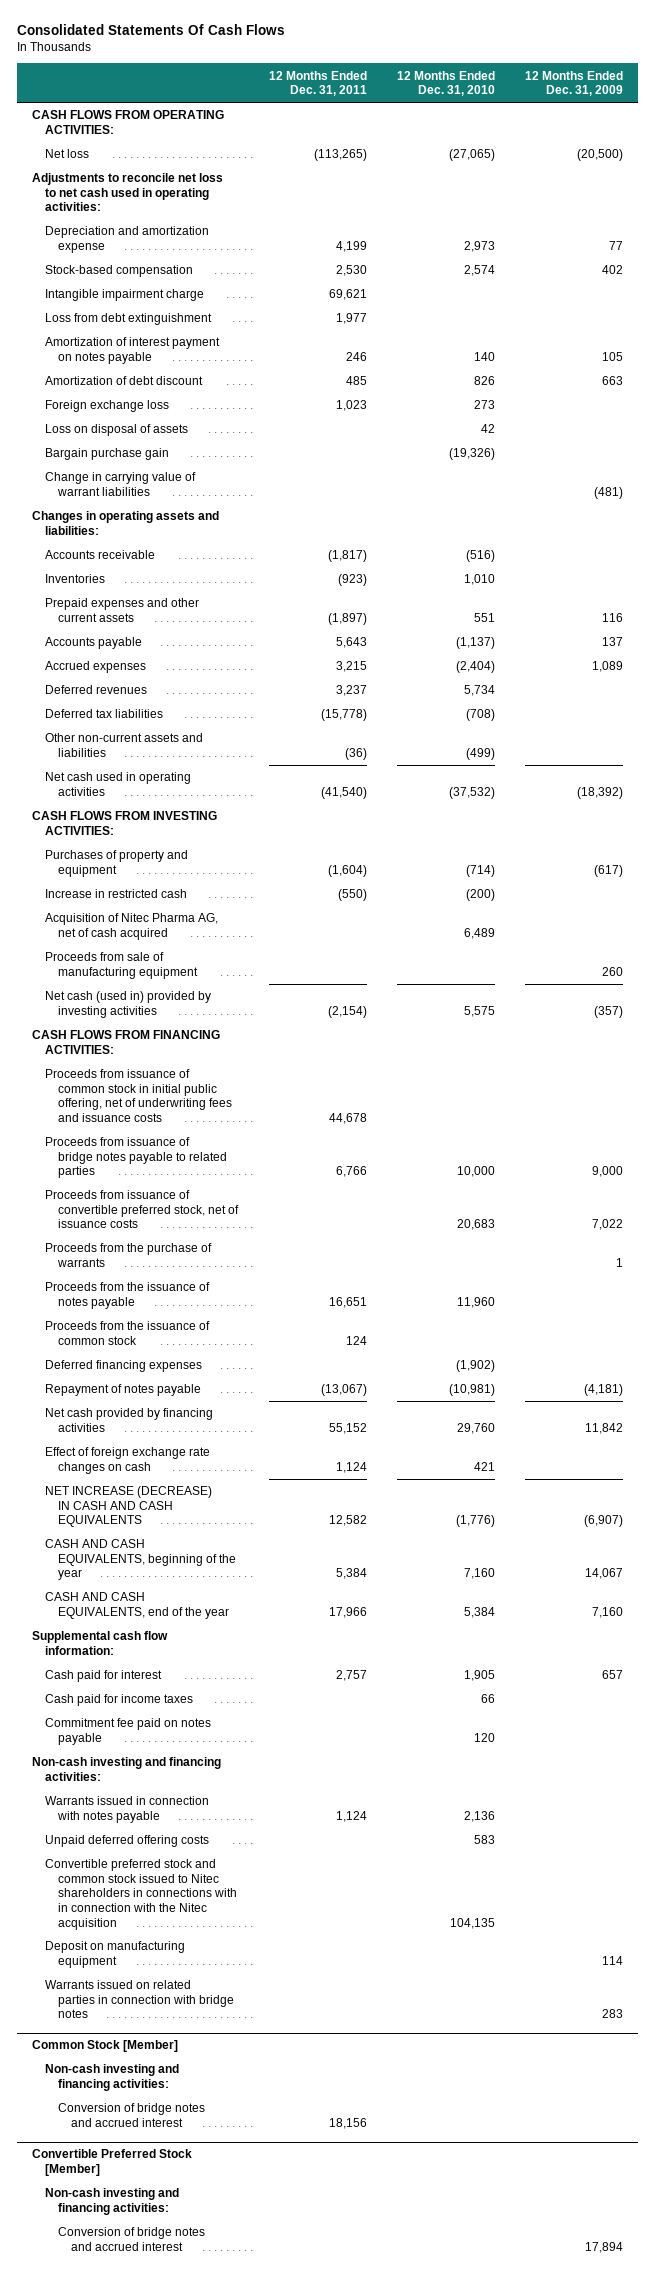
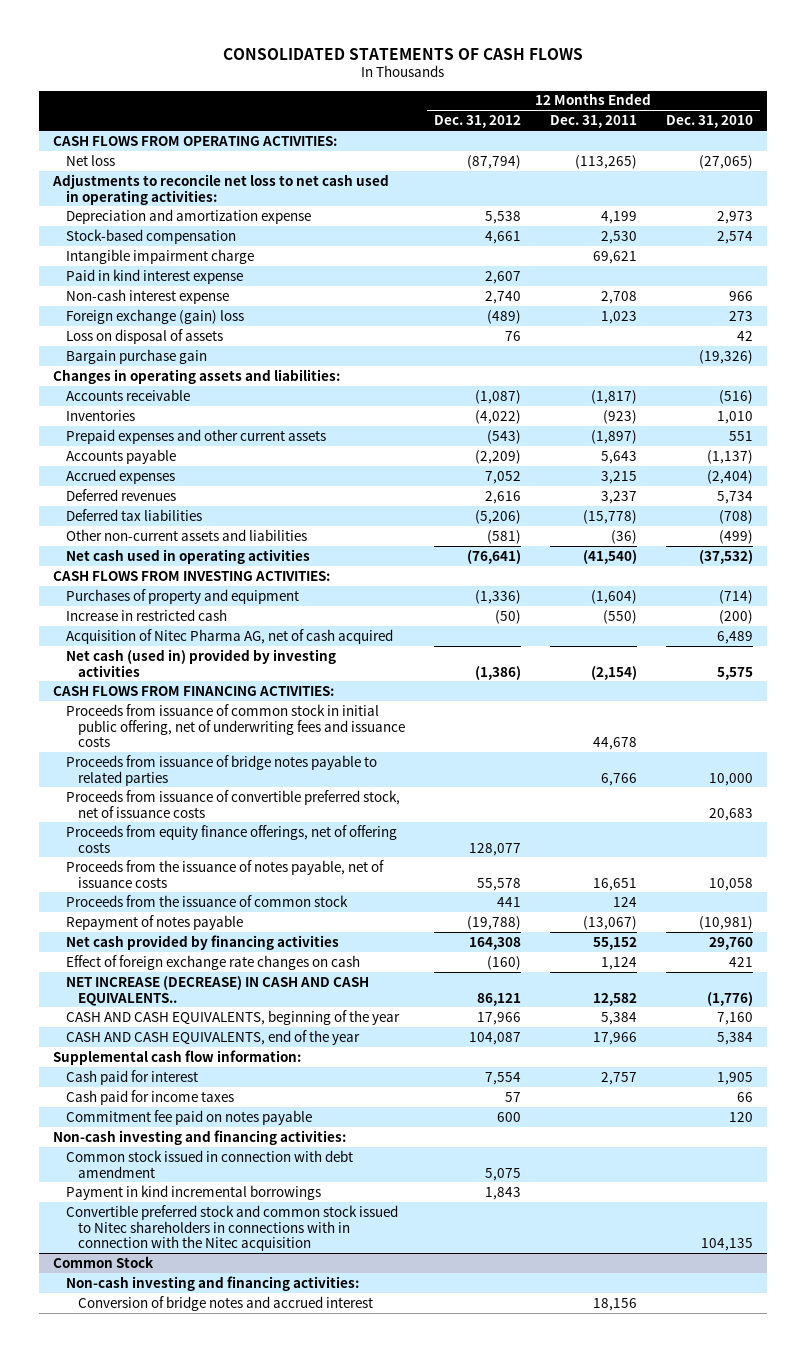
- Consolidated Statements Of Cash Flows
+ CONSOLIDATED STATEMENTS OF CASH FLOWS
- | 12 Months Ended Dec. 31, 2011 | 12 Months Ended Dec. 31, 2010 | 12 Months Ended Dec. 31, 2009
+ | 12 Months Ended Dec. 31, 2012 | 12 Months Ended Dec. 31, 2011 | 12 Months Ended Dec. 31, 2010
- Loss from debt extinguishment | 1,977 | |
- Amortization of interest payment on notes payable | 246 | 140 | 105
- Amortization of debt discount | 485 | 826 | 663
- Foreign exchange loss | 1,023 | 273 |
+ Paid in kind interest expense | 2,607 | |
+ Non-cash interest expense | 2,740 | 2,708 | 966
+ Foreign exchange (gain) loss | (489) | 1,023 | 273
- Change in carrying value of warrant liabilities | | | (481)
- Proceeds from sale of manufacturing equipment | | | 260
- Proceeds from the purchase of warrants | | | 1
- Proceeds from the issuance of notes payable | 16,651 | 11,960 |
+ Proceeds from equity finance offerings, net of offering costs | 128,077 | |
+ Proceeds from the issuance of notes payable, net of issuance costs | 55,578 | 16,651 | 10,058
- Deferred financing expenses | | (1,902) |
- NET INCREASE (DECREASE) IN CASH AND CASH EQUIVALENTS | 12,582 | (1,776) | (6,907)
+ NET INCREASE (DECREASE) IN CASH AND CASH EQUIVALENTS.. | 86,121 | 12,582 | (1,776)
- Warrants issued in connection with notes payable | 1,124 | 2,136 |
- Unpaid deferred offering costs | | 583 |
+ Common stock issued in connection with debt amendment | 5,075 | |
+ Payment in kind incremental borrowings | 1,843 | |
- Deposit on manufacturing equipment | | | 114
- Warrants issued on related parties in connection with bridge notes | | | 283
- Common Stock [Member]
+ Common Stock
- Convertible Preferred Stock [Member]
- Non-cash investing and financing activities:
- Conversion of bridge notes and accrued interest | | | 17,894

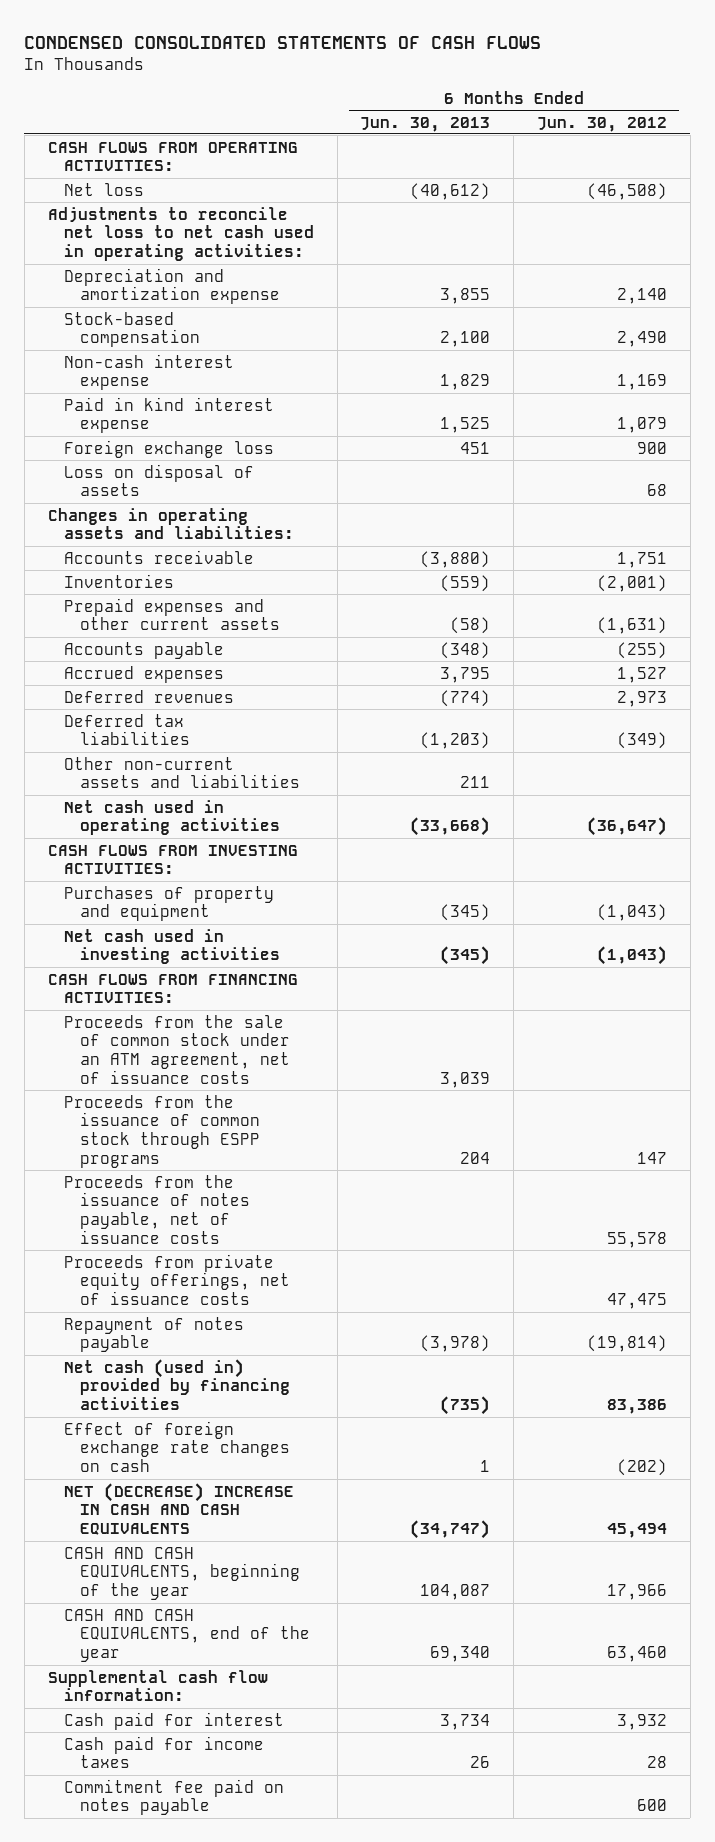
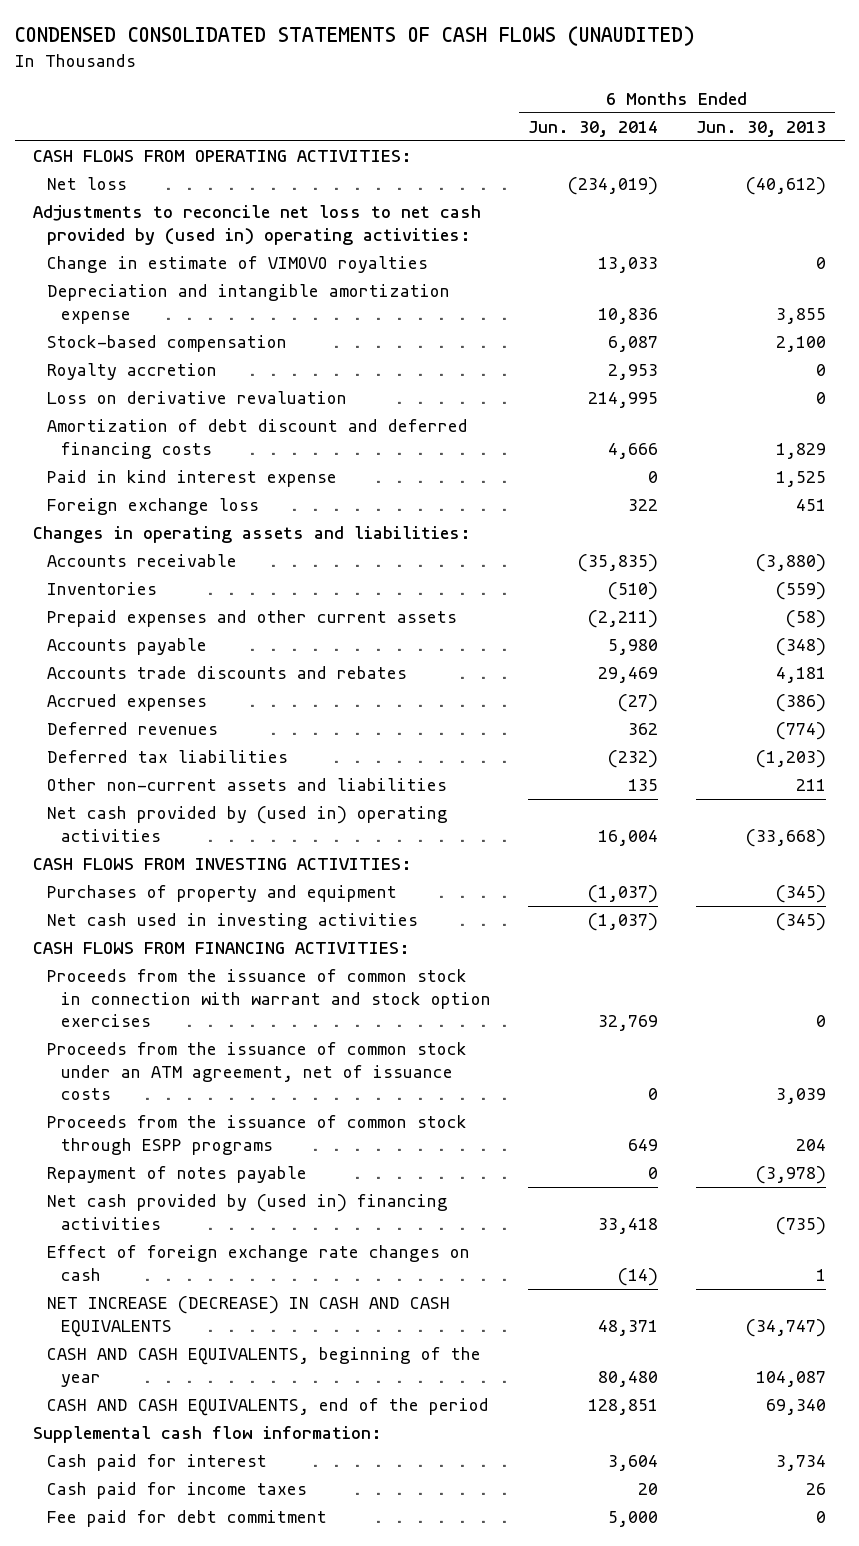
- CONDENSED CONSOLIDATED STATEMENTS OF CASH FLOWS
+ CONDENSED CONSOLIDATED STATEMENTS OF CASH FLOWS (UNAUDITED)
- | 6 Months Ended Jun. 30, 2013 | 6 Months Ended Jun. 30, 2012
+ | 6 Months Ended Jun. 30, 2014 | 6 Months Ended Jun. 30, 2013
- Adjustments to reconcile net loss to net cash used in operating activities:
- Depreciation and amortization expense | 3,855 | 2,140
+ Adjustments to reconcile net loss to net cash provided by (used in) operating activities:
+ Change in estimate of VIMOVO royalties | 13,033 | 0
+ Depreciation and intangible amortization expense | 10,836 | 3,855
- Non-cash interest expense | 1,829 | 1,169
+ Royalty accretion | 2,953 | 0
+ Loss on derivative revaluation | 214,995 | 0
+ Amortization of debt discount and deferred financing costs | 4,666 | 1,829
- Loss on disposal of assets | | 68
- Accrued expenses | 3,795 | 1,527
+ Accounts trade discounts and rebates | 29,469 | 4,181
+ Accrued expenses | (27) | (386)
- Net cash used in operating activities | (33,668) | (36,647)
+ Net cash provided by (used in) operating activities | 16,004 | (33,668)
- Proceeds from the sale of common stock under an ATM agreement, net of issuance costs | 3,039 |
+ Proceeds from the issuance of common stock in connection with warrant and stock option exercises | 32,769 | 0
+ Proceeds from the issuance of common stock under an ATM agreement, net of issuance costs | 0 | 3,039
- Proceeds from the issuance of notes payable, net of issuance costs | | 55,578
- Proceeds from private equity offerings, net of issuance costs | | 47,475
- Net cash (used in) provided by financing activities | (735) | 83,386
+ Net cash provided by (used in) financing activities | 33,418 | (735)
- NET (DECREASE) INCREASE IN CASH AND CASH EQUIVALENTS | (34,747) | 45,494
+ NET INCREASE (DECREASE) IN CASH AND CASH EQUIVALENTS | 48,371 | (34,747)
- CASH AND CASH EQUIVALENTS, end of the year | 69,340 | 63,460
+ CASH AND CASH EQUIVALENTS, end of the period | 128,851 | 69,340
- Commitment fee paid on notes payable | | 600
+ Fee paid for debt commitment | 5,000 | 0

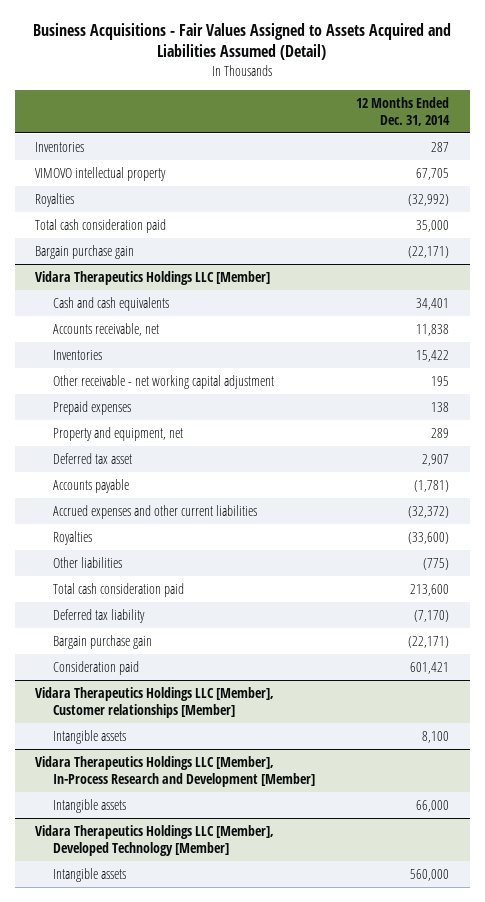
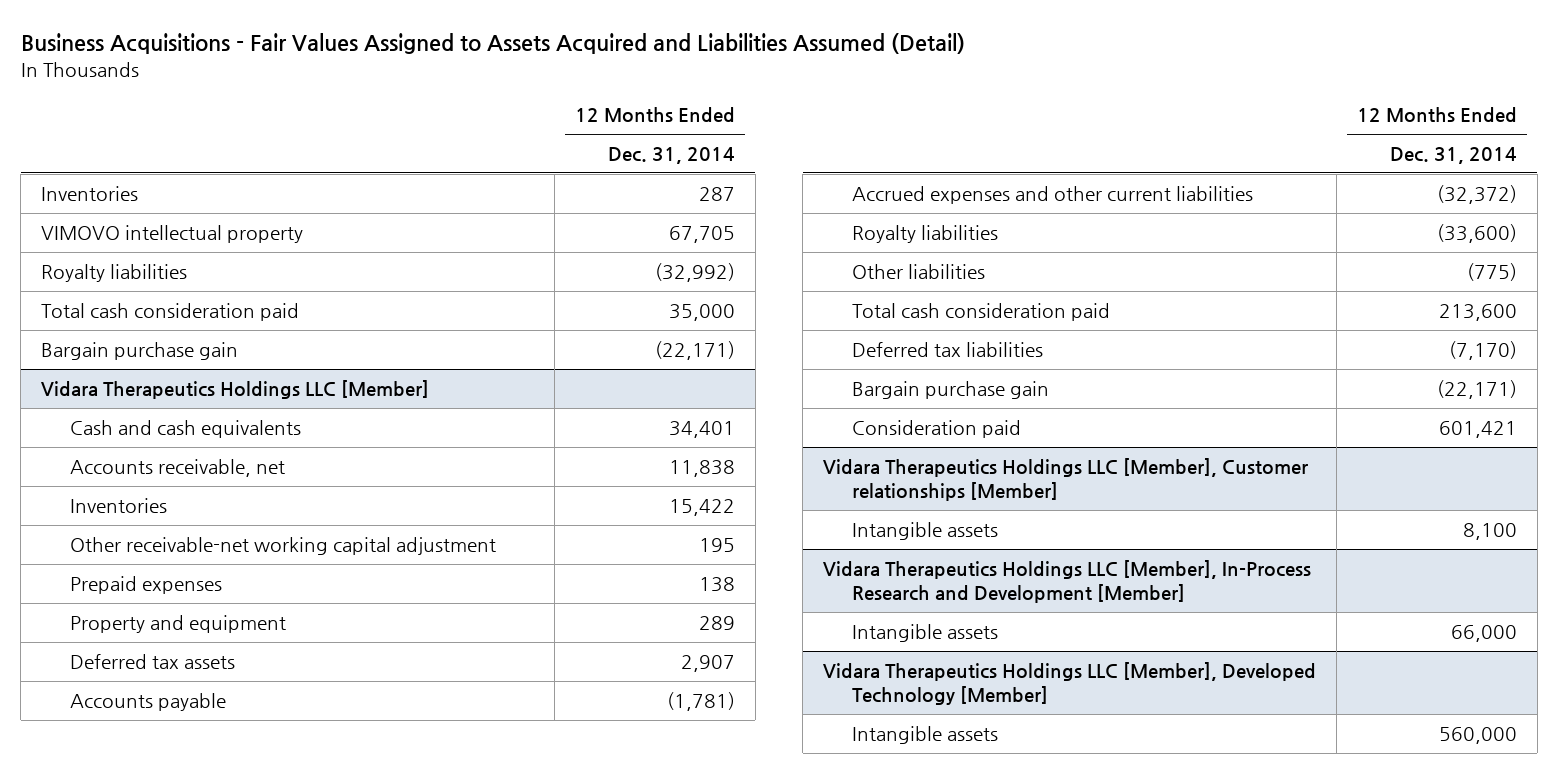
- Royalties | (32,992)
+ Royalty liabilities | (32,992)
@ Vidara Therapeutics Holdings LLC [Member]
- Other receivable - net working capital adjustment | 195
+ Other receivable-net working capital adjustment | 195
- Property and equipment, net | 289
- Deferred tax asset | 2,907
+ Property and equipment | 289
+ Deferred tax assets | 2,907
- Royalties | (33,600)
+ Royalty liabilities | (33,600)
- Deferred tax liability | (7,170)
+ Deferred tax liabilities | (7,170)

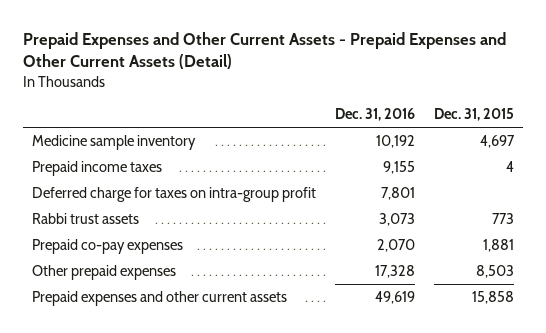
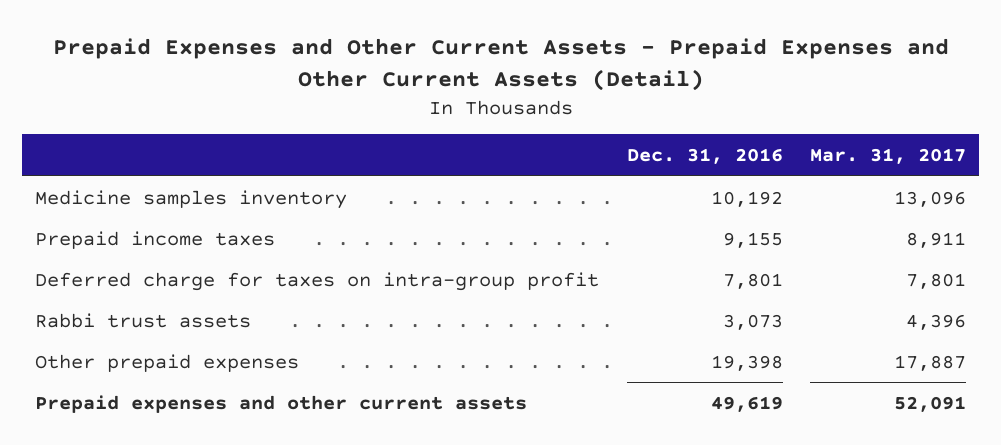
- | Dec. 31, 2016 | Dec. 31, 2015
+ | Dec. 31, 2016 | Mar. 31, 2017
- Medicine sample inventory | 10,192 | 4,697
+ Medicine samples inventory | 10,192 | 13,096
- Prepaid co-pay expenses | 2,070 | 1,881
- Other prepaid expenses | 17,328 | 8,503
+ Other prepaid expenses | 19,398 | 17,887

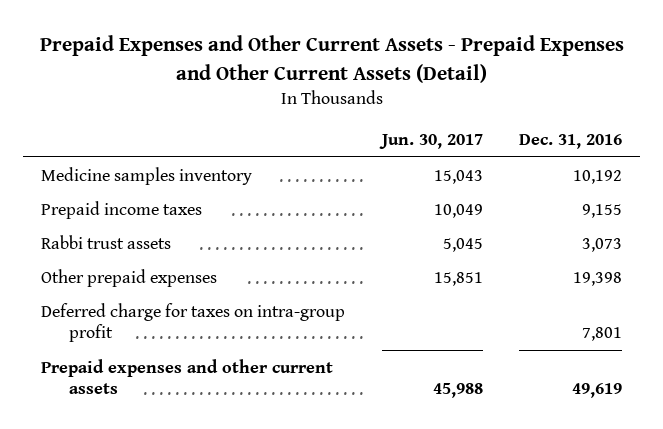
- | Dec. 31, 2016 | Mar. 31, 2017
+ | Jun. 30, 2017 | Dec. 31, 2016
moved down: Deferred charge for taxes on intra-group profit | | 7,801

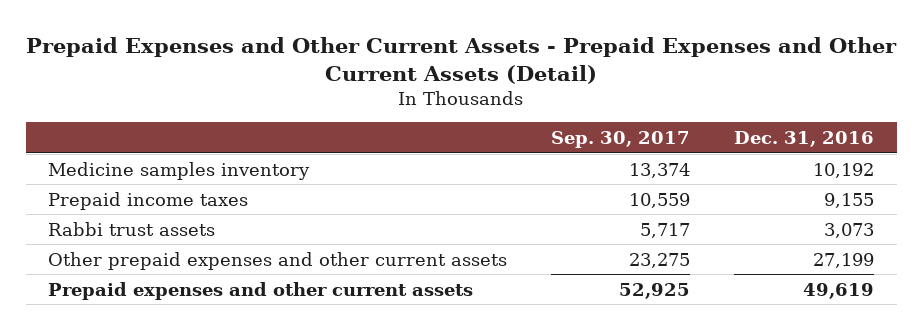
- | Jun. 30, 2017 | Dec. 31, 2016
+ | Sep. 30, 2017 | Dec. 31, 2016
- Other prepaid expenses | 15,851 | 19,398
- Deferred charge for taxes on intra-group profit | | 7,801
+ Other prepaid expenses and other current assets | 23,275 | 27,199

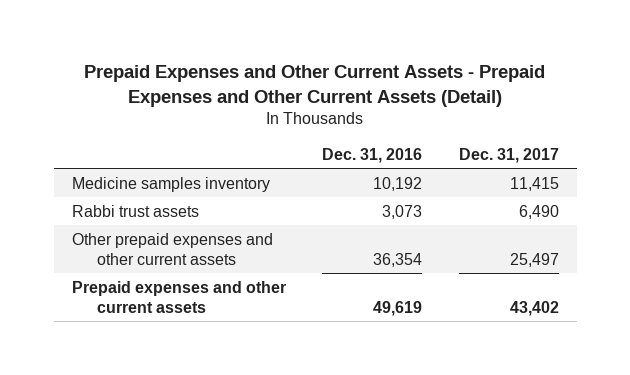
- | Sep. 30, 2017 | Dec. 31, 2016
+ | Dec. 31, 2016 | Dec. 31, 2017
- Prepaid income taxes | 10,559 | 9,155
- Other prepaid expenses and other current assets | 23,275 | 27,199
+ Other prepaid expenses and other current assets | 36,354 | 25,497

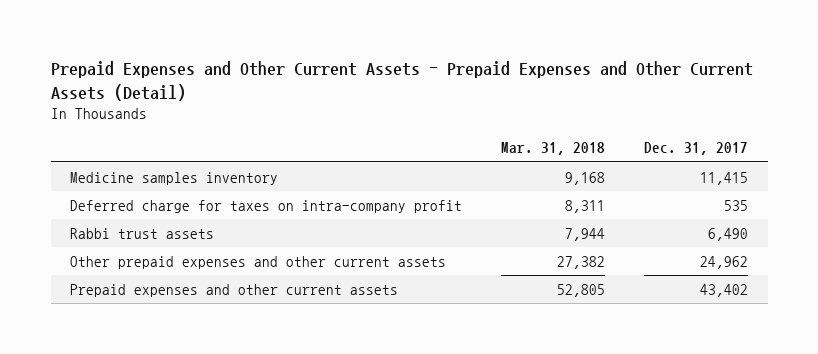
- | Dec. 31, 2016 | Dec. 31, 2017
+ | Mar. 31, 2018 | Dec. 31, 2017
+ Deferred charge for taxes on intra-company profit | 8,311 | 535
- Other prepaid expenses and other current assets | 36,354 | 25,497
+ Other prepaid expenses and other current assets | 27,382 | 24,962

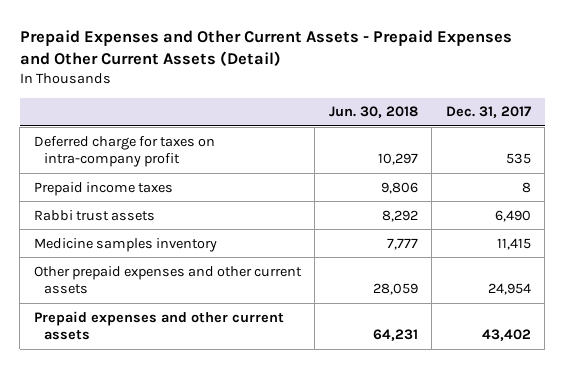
- | Mar. 31, 2018 | Dec. 31, 2017
+ | Jun. 30, 2018 | Dec. 31, 2017
+ Prepaid income taxes | 9,806 | 8
- Other prepaid expenses and other current assets | 27,382 | 24,962
moved down: Medicine samples inventory | 7,777 | 11,415
+ Other prepaid expenses and other current assets | 28,059 | 24,954

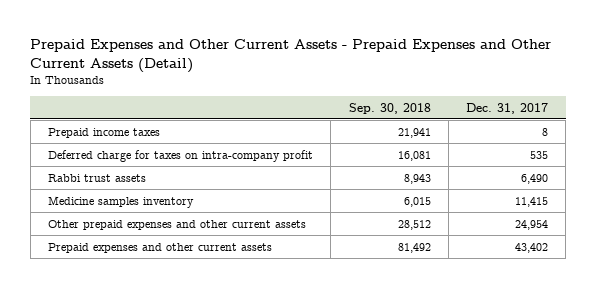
- | Jun. 30, 2018 | Dec. 31, 2017
+ | Sep. 30, 2018 | Dec. 31, 2017
moved down: Deferred charge for taxes on intra-company profit | 16,081 | 535

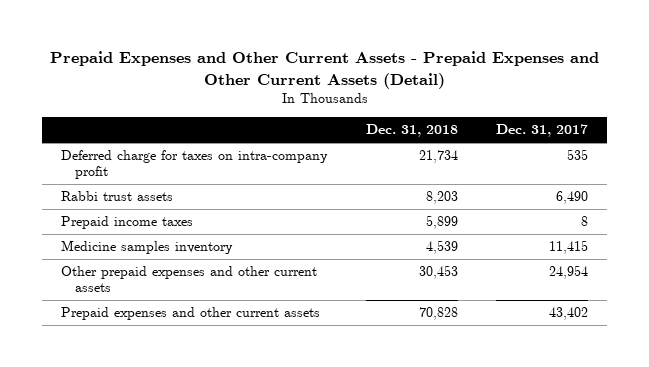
- | Sep. 30, 2018 | Dec. 31, 2017
+ | Dec. 31, 2018 | Dec. 31, 2017
moved down: Prepaid income taxes | 5,899 | 8

